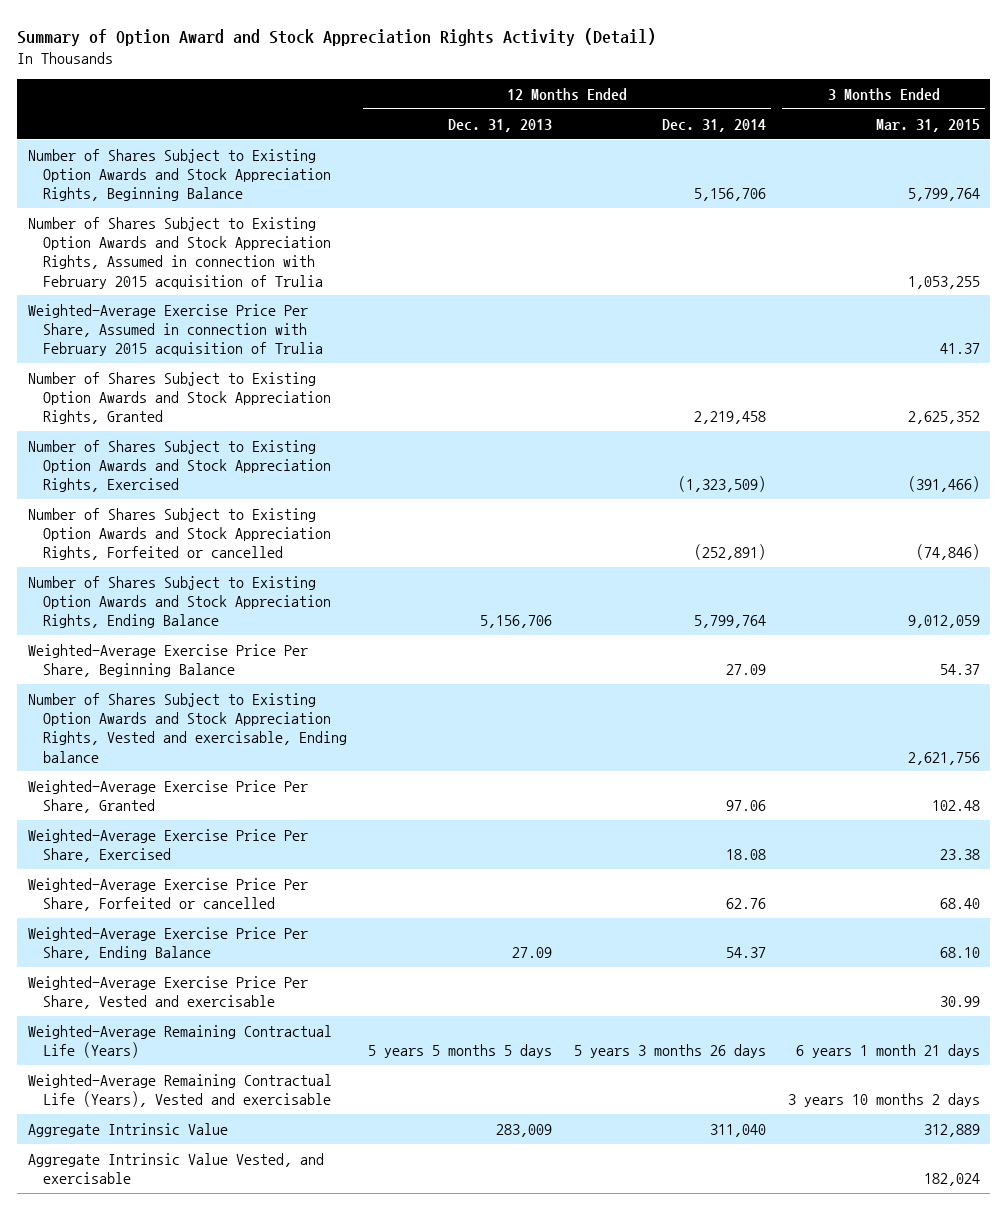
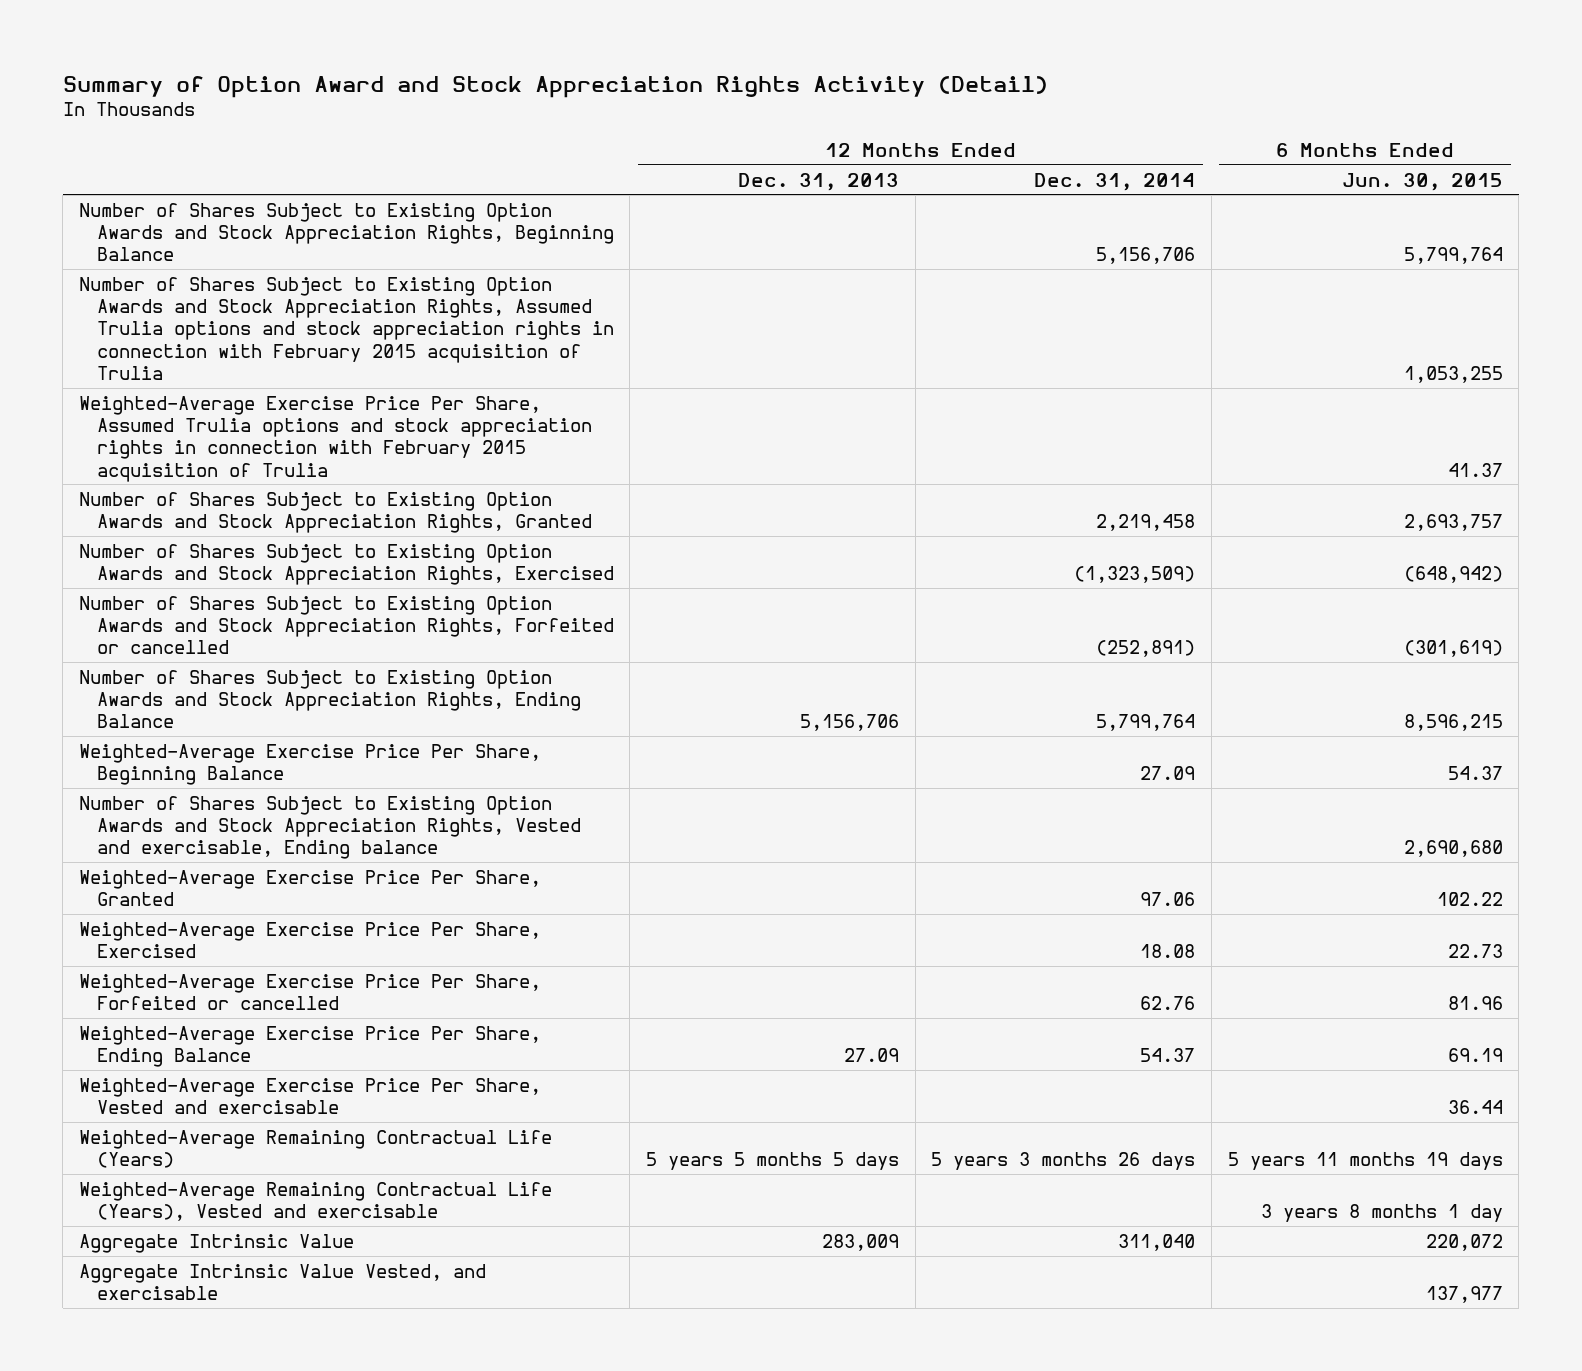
- | 12 Months Ended Dec. 31, 2013 | 12 Months Ended Dec. 31, 2014 | 3 Months Ended Mar. 31, 2015
+ | 12 Months Ended Dec. 31, 2013 | 12 Months Ended Dec. 31, 2014 | 6 Months Ended Jun. 30, 2015
- Number of Shares Subject to Existing Option Awards and Stock Appreciation Rights, Assumed in connection with February 2015 acquisition of Trulia | | | 1,053,255
- Weighted-Average Exercise Price Per Share, Assumed in connection with February 2015 acquisition of Trulia | | | 41.37
+ Number of Shares Subject to Existing Option Awards and Stock Appreciation Rights, Assumed Trulia options and stock appreciation rights in connection with February 2015 acquisition of Trulia | | | 1,053,255
+ Weighted-Average Exercise Price Per Share, Assumed Trulia options and stock appreciation rights in connection with February 2015 acquisition of Trulia | | | 41.37

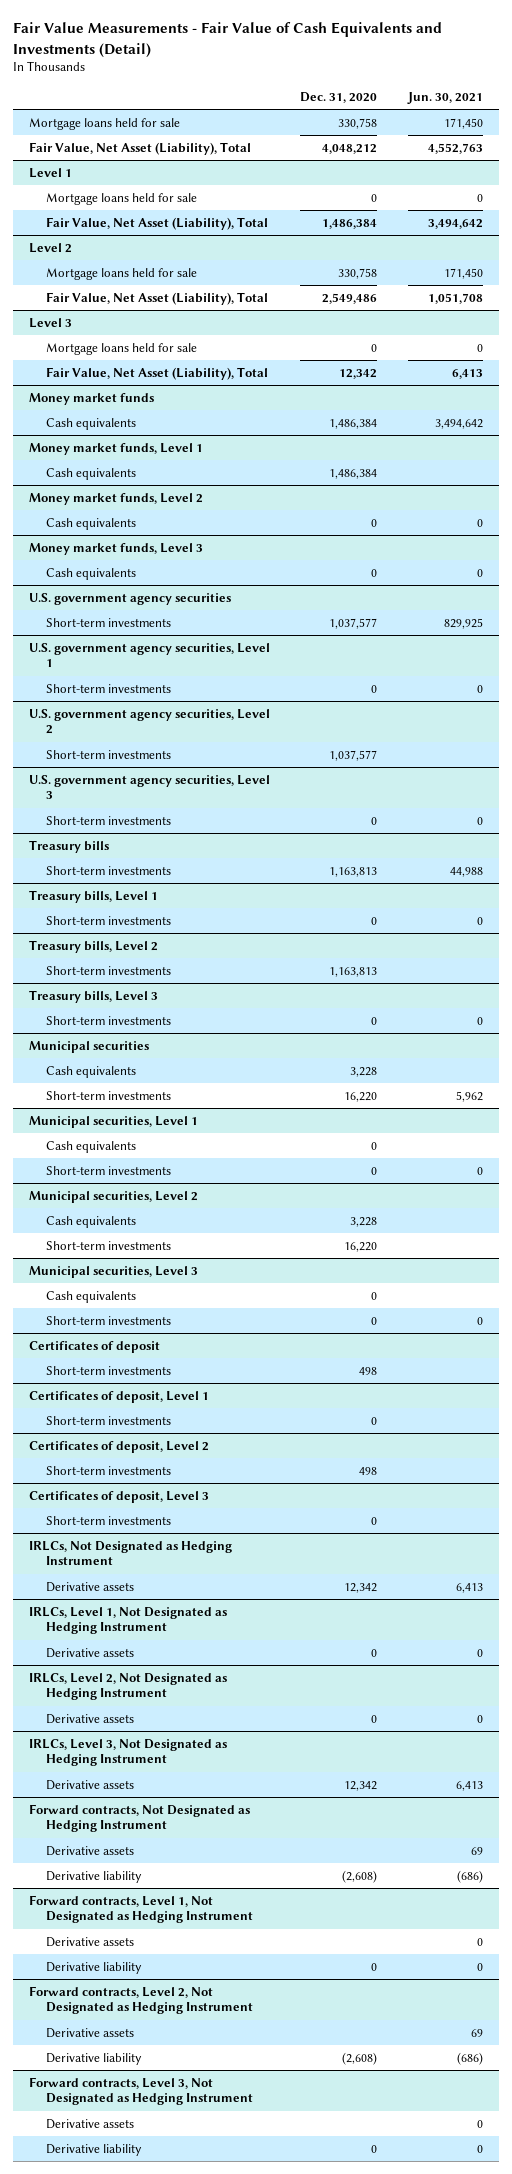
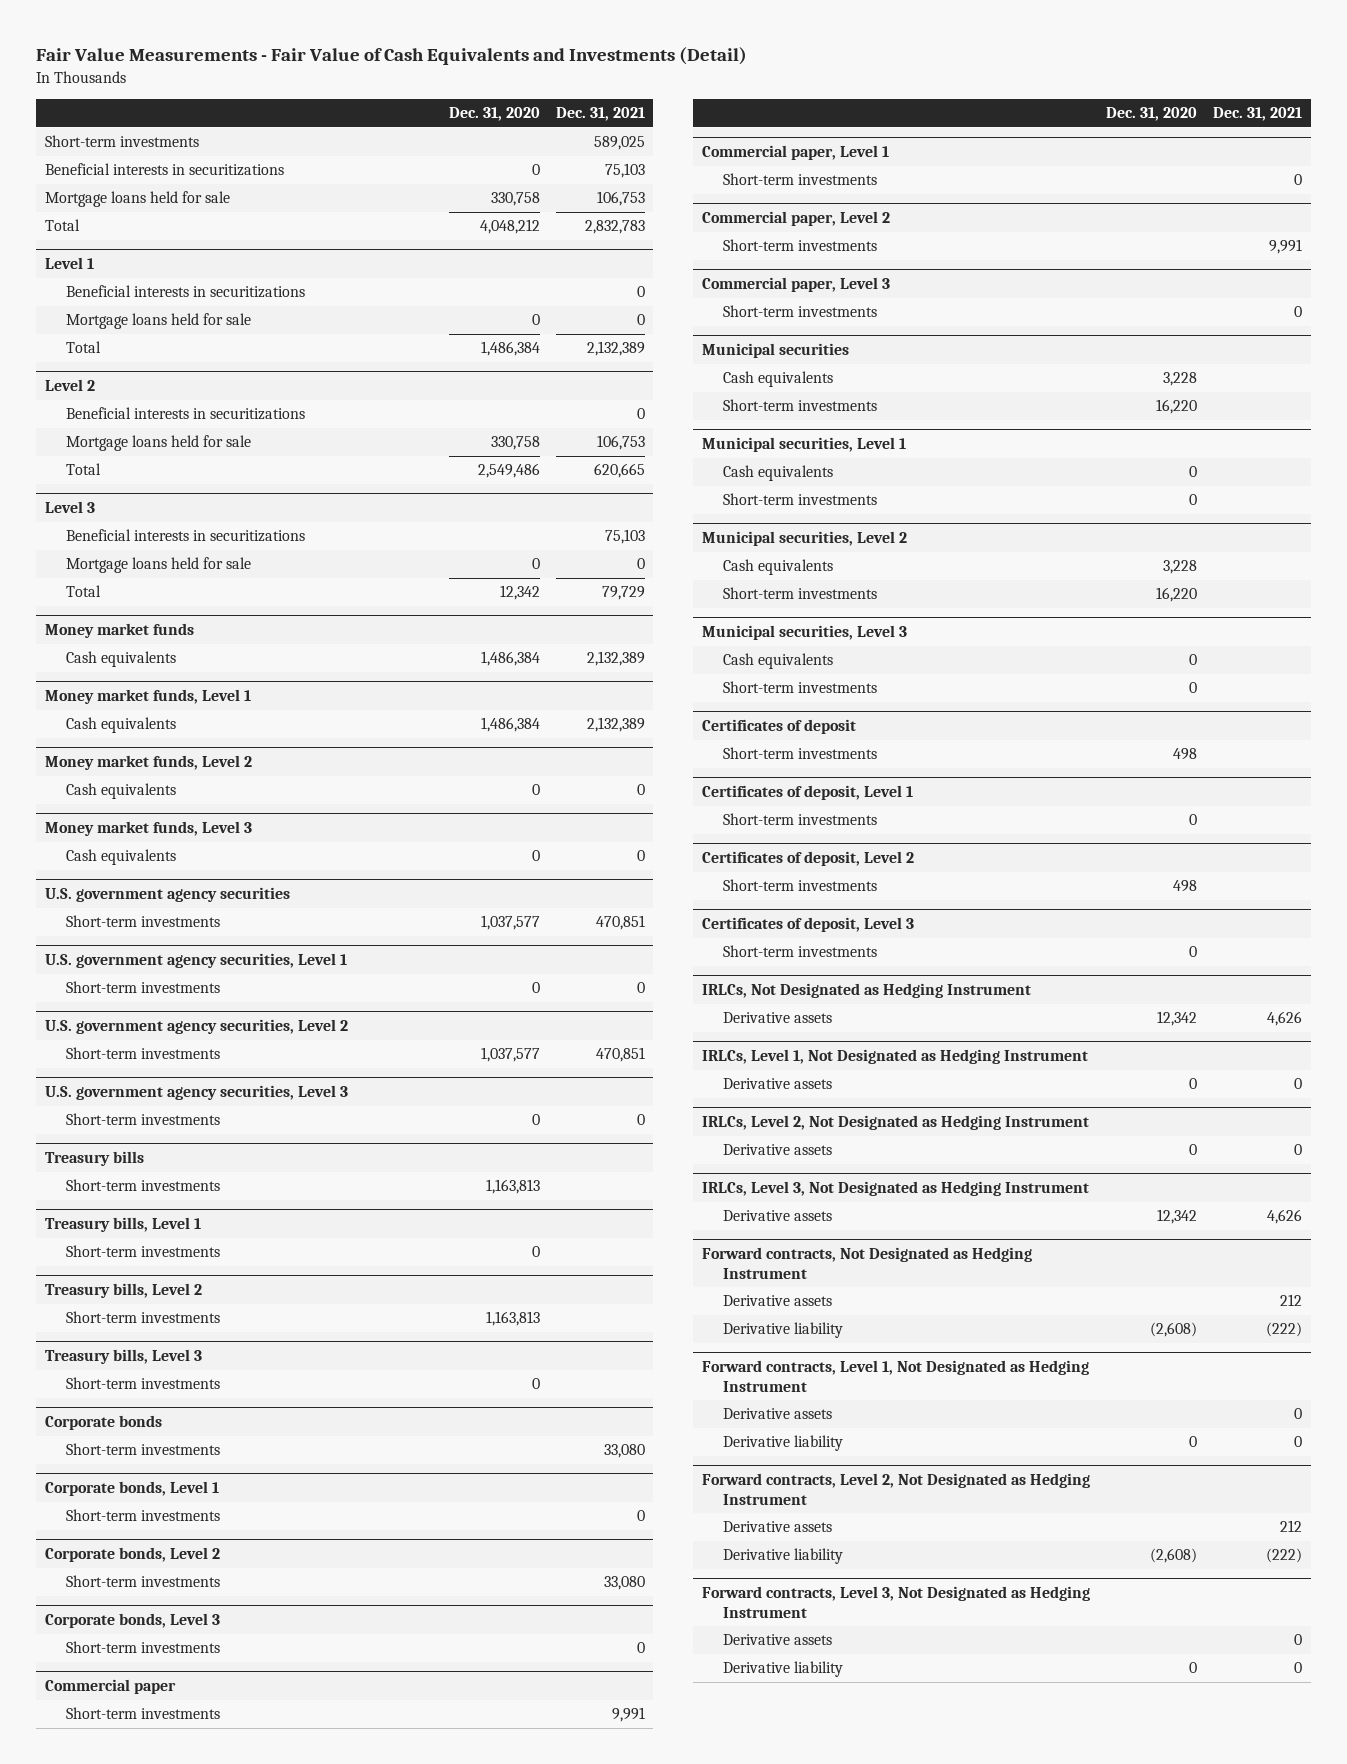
- | Dec. 31, 2020 | Jun. 30, 2021
+ | Dec. 31, 2020 | Dec. 31, 2021
+ Short-term investments | | 589,025
+ Beneficial interests in securitizations | 0 | 75,103
- Fair Value, Net Asset (Liability), Total | 4,048,212 | 4,552,763
+ Total | 4,048,212 | 2,832,783
@ Level 1
+ Beneficial interests in securitizations | | 0
- Fair Value, Net Asset (Liability), Total | 1,486,384 | 3,494,642
+ Total | 1,486,384 | 2,132,389
@ Level 2
+ Beneficial interests in securitizations | | 0
- Fair Value, Net Asset (Liability), Total | 2,549,486 | 1,051,708
+ Total | 2,549,486 | 620,665
@ Level 3
+ Beneficial interests in securitizations | | 75,103
- Fair Value, Net Asset (Liability), Total | 12,342 | 6,413
+ Total | 12,342 | 79,729
+ Corporate bonds
+ Short-term investments | | 33,080
+ Corporate bonds, Level 1
+ Short-term investments | | 0
+ Corporate bonds, Level 2
+ Short-term investments | | 33,080
+ Corporate bonds, Level 3
+ Short-term investments | | 0
+ Commercial paper
+ Short-term investments | | 9,991
+ Commercial paper, Level 1
+ Short-term investments | | 0
+ Commercial paper, Level 2
+ Short-term investments | | 9,991
+ Commercial paper, Level 3
+ Short-term investments | | 0

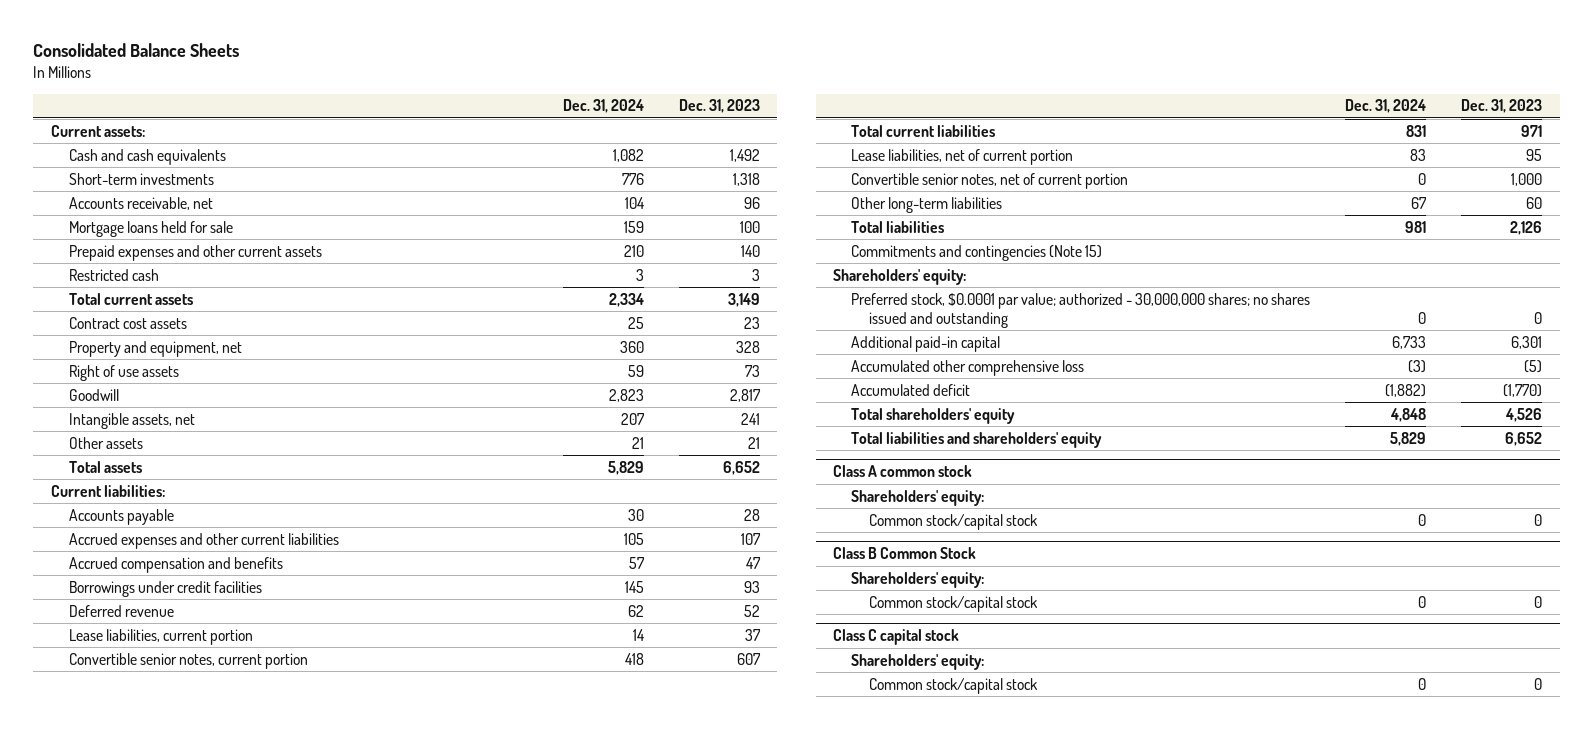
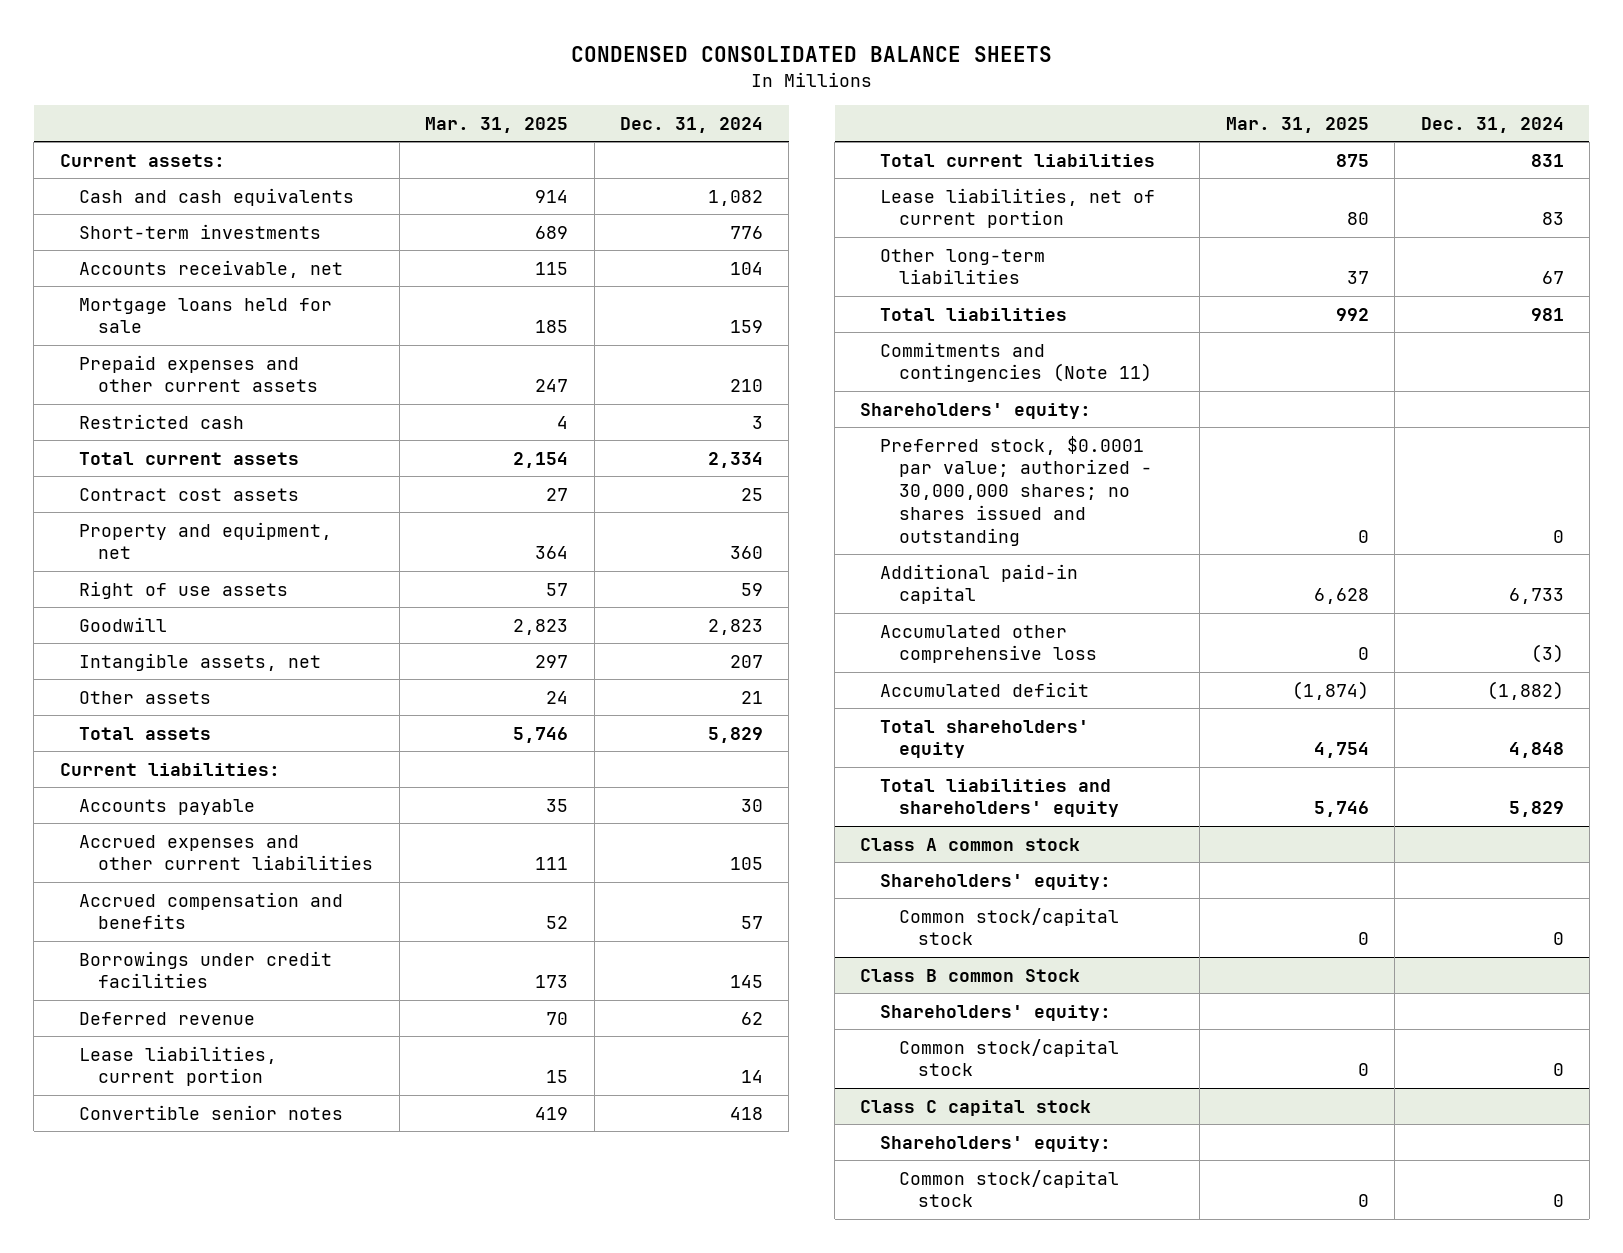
- Consolidated Balance Sheets
+ CONDENSED CONSOLIDATED BALANCE SHEETS
- | Dec. 31, 2024 | Dec. 31, 2023
+ | Mar. 31, 2025 | Dec. 31, 2024
- Convertible senior notes, current portion | 418 | 607
+ Convertible senior notes | 419 | 418
- Convertible senior notes, net of current portion | 0 | 1,000
- Commitments and contingencies (Note 15)
+ Commitments and contingencies (Note 11)
- Class B Common Stock
+ Class B common Stock

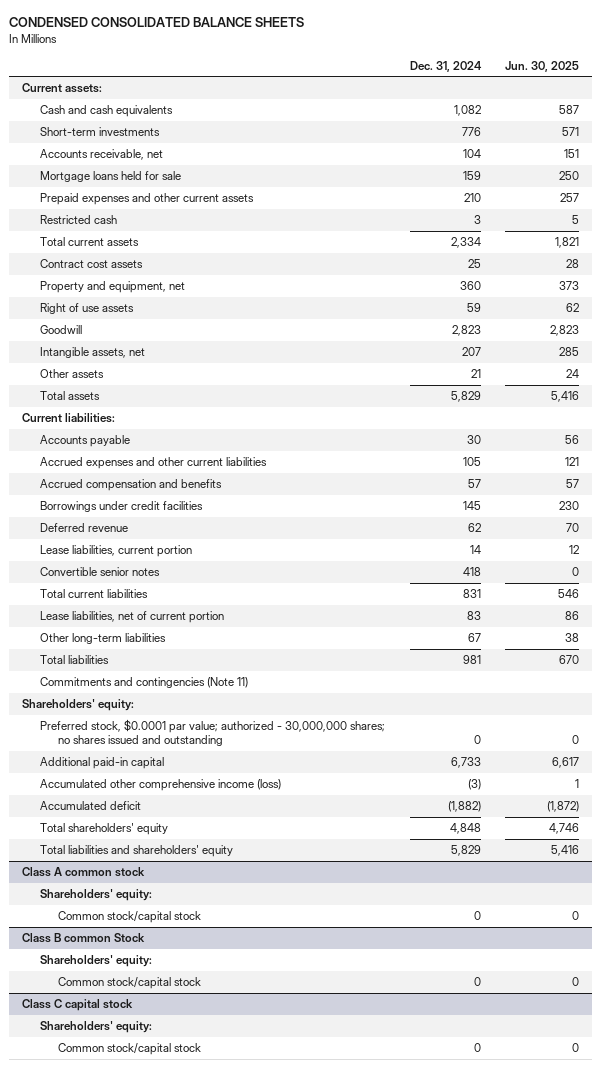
- | Mar. 31, 2025 | Dec. 31, 2024
+ | Dec. 31, 2024 | Jun. 30, 2025
- Accumulated other comprehensive loss | 0 | (3)
+ Accumulated other comprehensive income (loss) | (3) | 1

